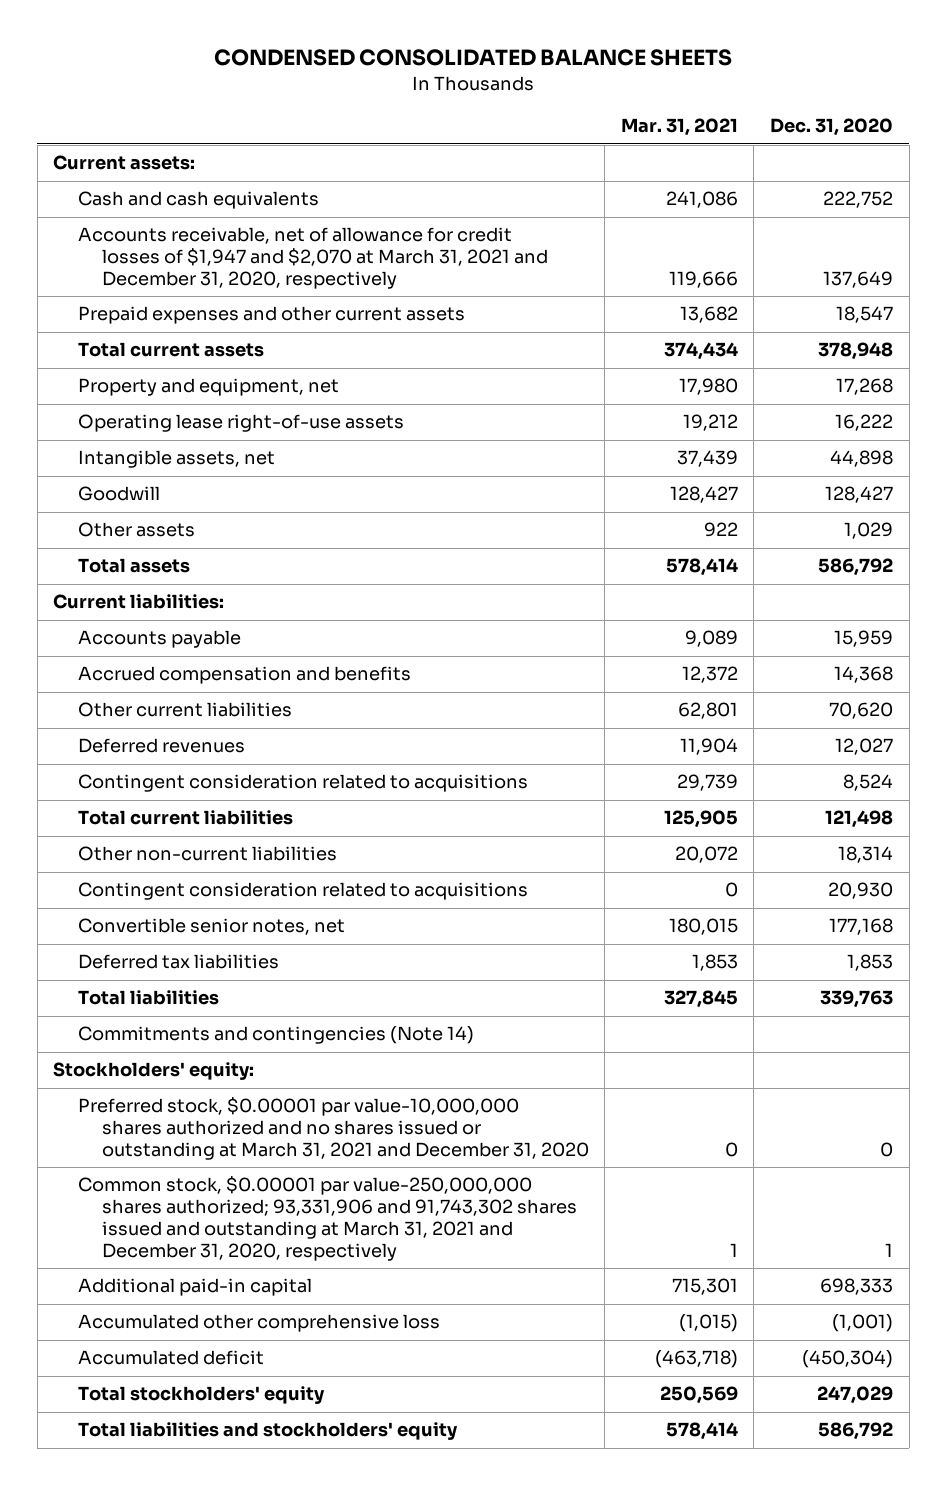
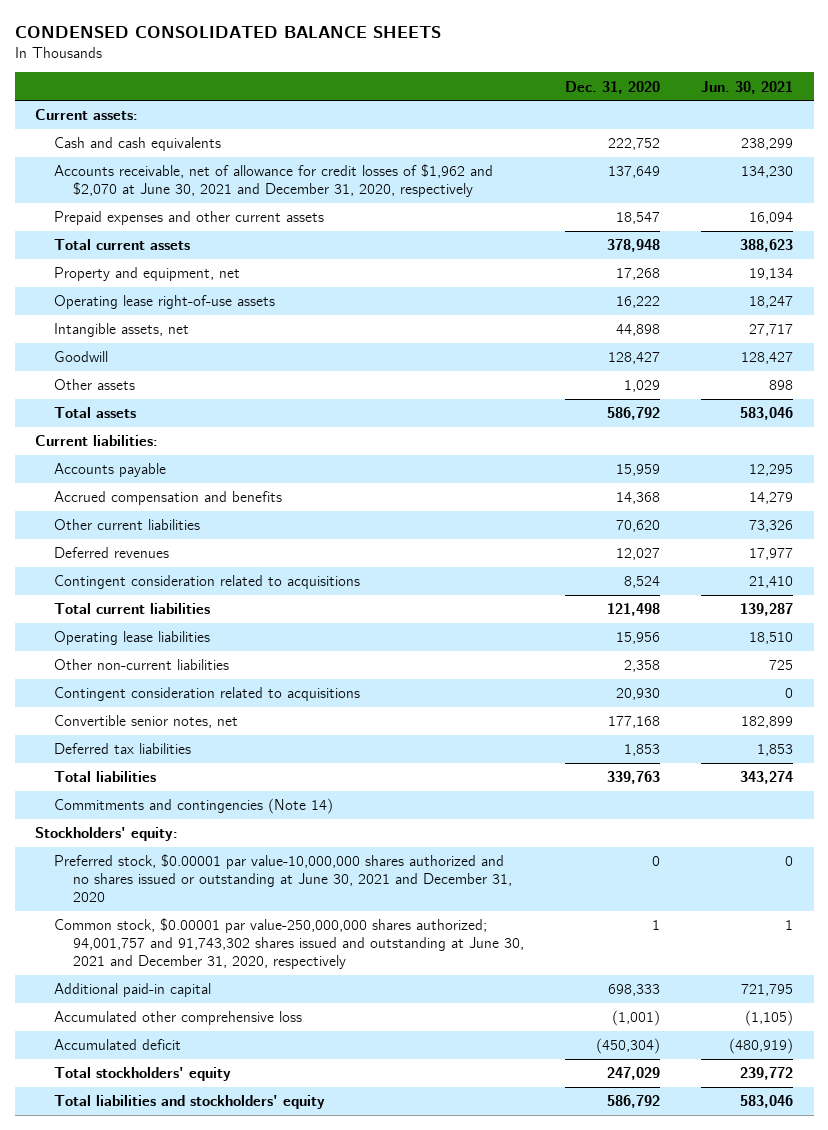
- | Mar. 31, 2021 | Dec. 31, 2020
+ | Dec. 31, 2020 | Jun. 30, 2021
- Accounts receivable, net of allowance for credit losses of $1,947 and $2,070 at March 31, 2021 and December 31, 2020, respectively | 119,666 | 137,649
+ Accounts receivable, net of allowance for credit losses of $1,962 and $2,070 at June 30, 2021 and December 31, 2020, respectively | 137,649 | 134,230
- Other non-current liabilities | 20,072 | 18,314
+ Operating lease liabilities | 15,956 | 18,510
+ Other non-current liabilities | 2,358 | 725
- Preferred stock, $0.00001 par value-10,000,000 shares authorized and no shares issued or outstanding at March 31, 2021 and December 31, 2020 | 0 | 0
- Common stock, $0.00001 par value-250,000,000 shares authorized; 93,331,906 and 91,743,302 shares issued and outstanding at March 31, 2021 and December 31, 2020, respectively | 1 | 1
+ Preferred stock, $0.00001 par value-10,000,000 shares authorized and no shares issued or outstanding at June 30, 2021 and December 31, 2020 | 0 | 0
+ Common stock, $0.00001 par value-250,000,000 shares authorized; 94,001,757 and 91,743,302 shares issued and outstanding at June 30, 2021 and December 31, 2020, respectively | 1 | 1

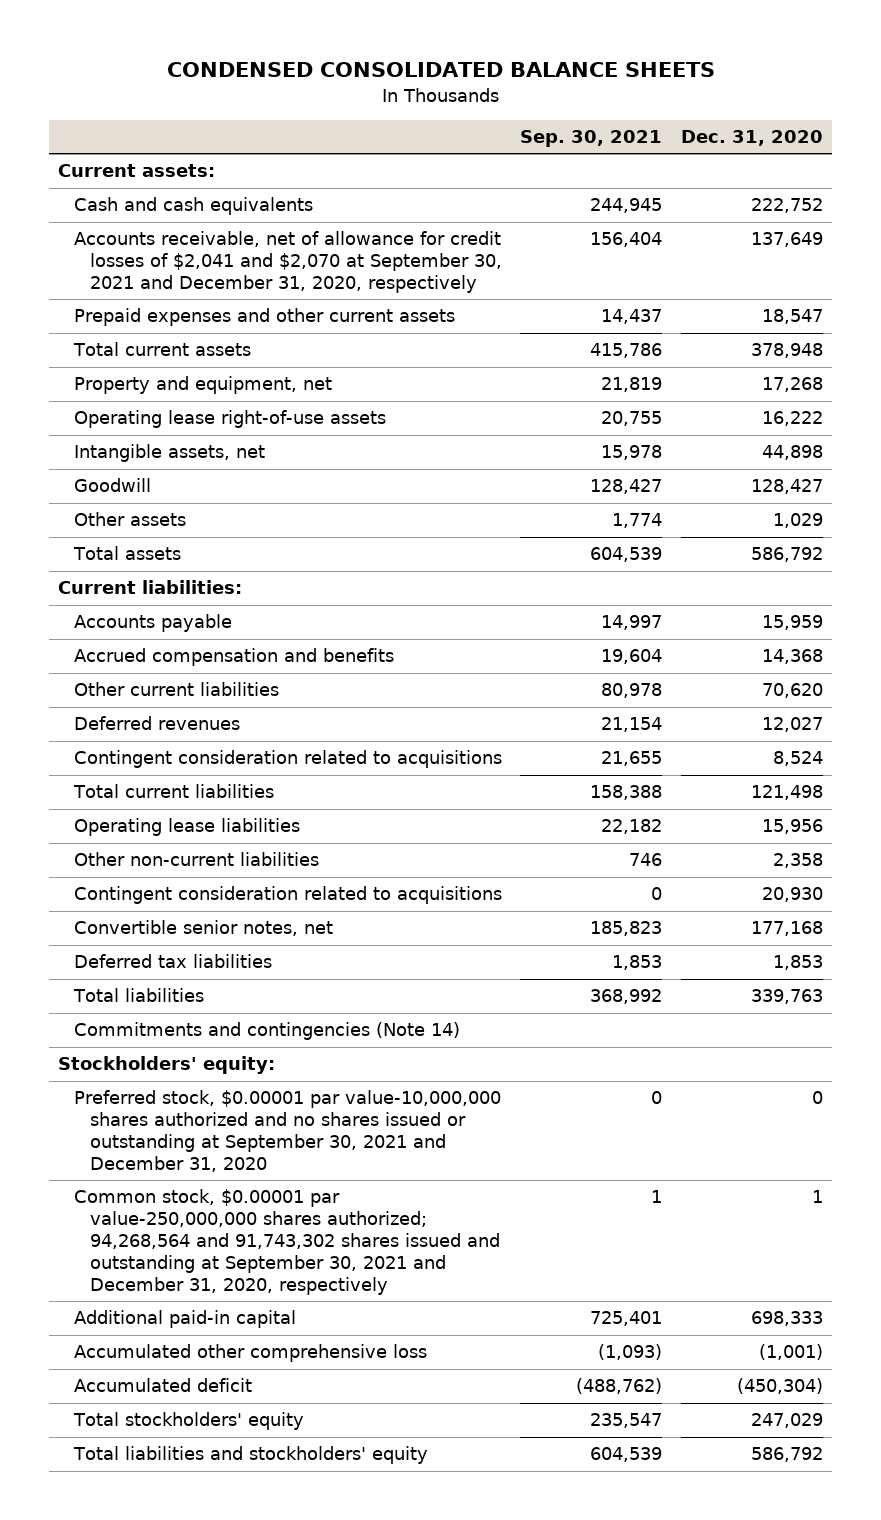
- | Dec. 31, 2020 | Jun. 30, 2021
+ | Sep. 30, 2021 | Dec. 31, 2020
- Accounts receivable, net of allowance for credit losses of $1,962 and $2,070 at June 30, 2021 and December 31, 2020, respectively | 137,649 | 134,230
+ Accounts receivable, net of allowance for credit losses of $2,041 and $2,070 at September 30, 2021 and December 31, 2020, respectively | 156,404 | 137,649
- Preferred stock, $0.00001 par value-10,000,000 shares authorized and no shares issued or outstanding at June 30, 2021 and December 31, 2020 | 0 | 0
- Common stock, $0.00001 par value-250,000,000 shares authorized; 94,001,757 and 91,743,302 shares issued and outstanding at June 30, 2021 and December 31, 2020, respectively | 1 | 1
+ Preferred stock, $0.00001 par value-10,000,000 shares authorized and no shares issued or outstanding at September 30, 2021 and December 31, 2020 | 0 | 0
+ Common stock, $0.00001 par value-250,000,000 shares authorized; 94,268,564 and 91,743,302 shares issued and outstanding at September 30, 2021 and December 31, 2020, respectively | 1 | 1

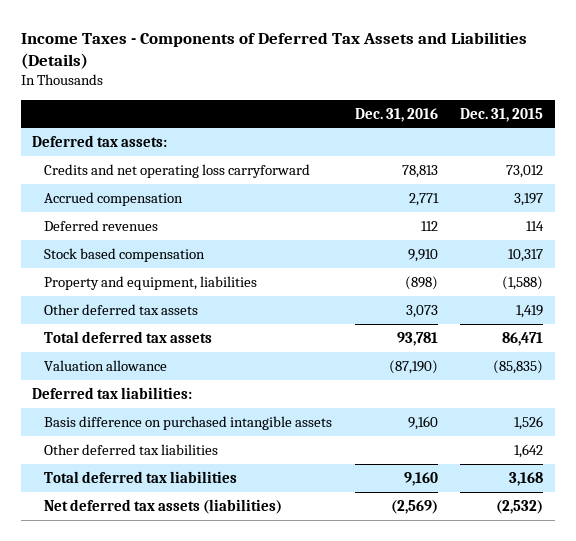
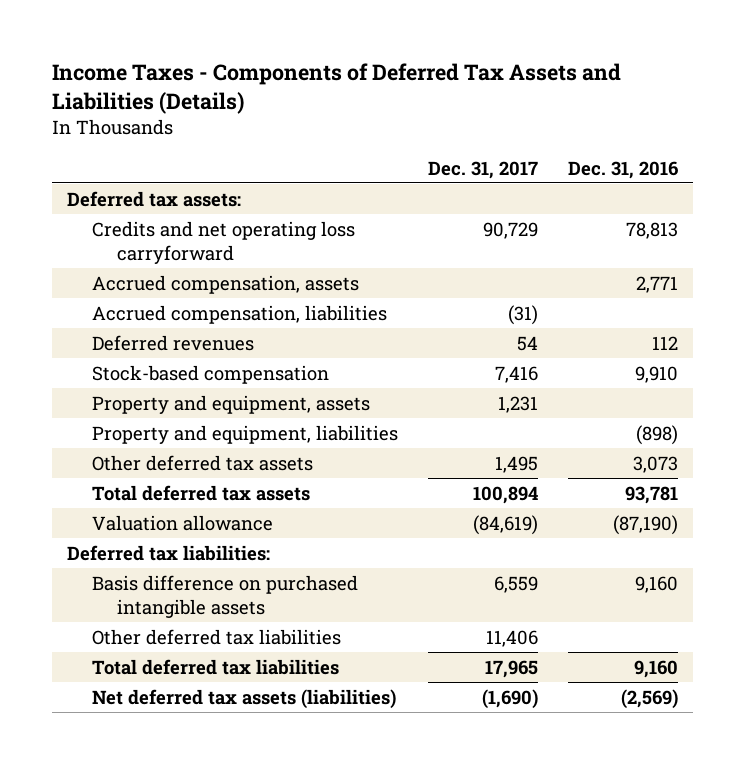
- | Dec. 31, 2016 | Dec. 31, 2015
+ | Dec. 31, 2017 | Dec. 31, 2016
- Accrued compensation | 2,771 | 3,197
+ Accrued compensation, assets | | 2,771
+ Accrued compensation, liabilities | (31) |
- Stock based compensation | 9,910 | 10,317
+ Stock-based compensation | 7,416 | 9,910
+ Property and equipment, assets | 1,231 |

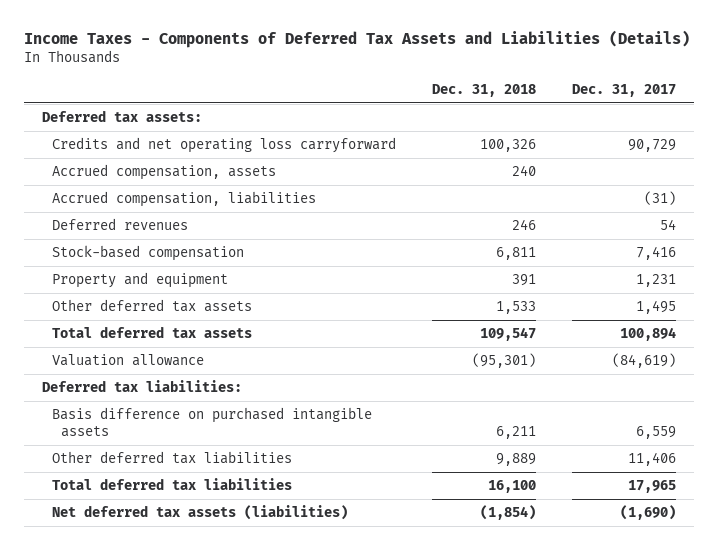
- | Dec. 31, 2017 | Dec. 31, 2016
+ | Dec. 31, 2018 | Dec. 31, 2017
- Property and equipment, assets | 1,231 |
- Property and equipment, liabilities | | (898)
+ Property and equipment | 391 | 1,231

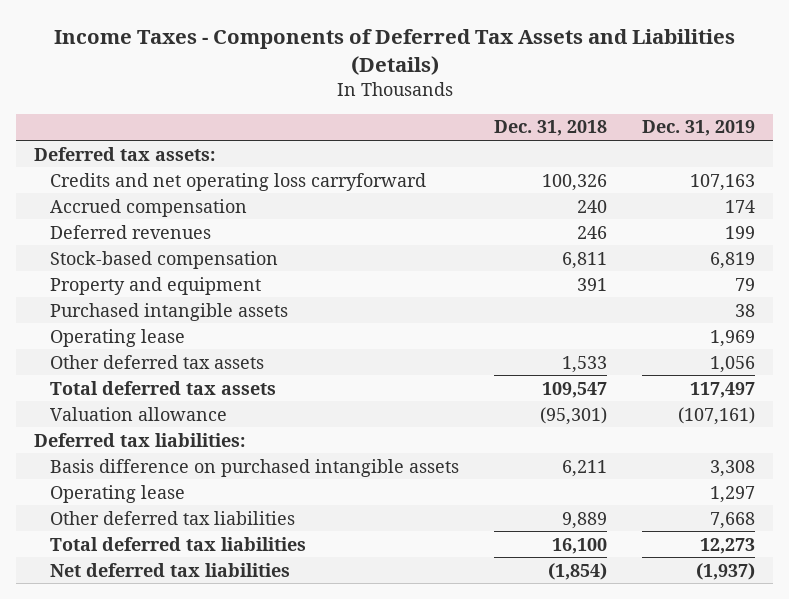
- | Dec. 31, 2018 | Dec. 31, 2017
+ | Dec. 31, 2018 | Dec. 31, 2019
- Accrued compensation, assets | 240 |
- Accrued compensation, liabilities | | (31)
+ Accrued compensation | 240 | 174
+ Purchased intangible assets | | 38
+ Operating lease | | 1,969
+ Operating lease | | 1,297
- Net deferred tax assets (liabilities) | (1,854) | (1,690)
+ Net deferred tax liabilities | (1,854) | (1,937)

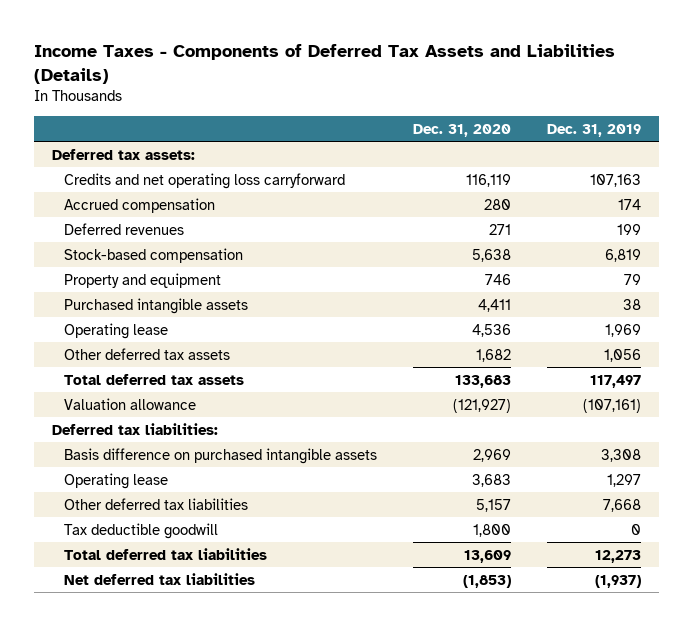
- | Dec. 31, 2018 | Dec. 31, 2019
+ | Dec. 31, 2020 | Dec. 31, 2019
+ Tax deductible goodwill | 1,800 | 0

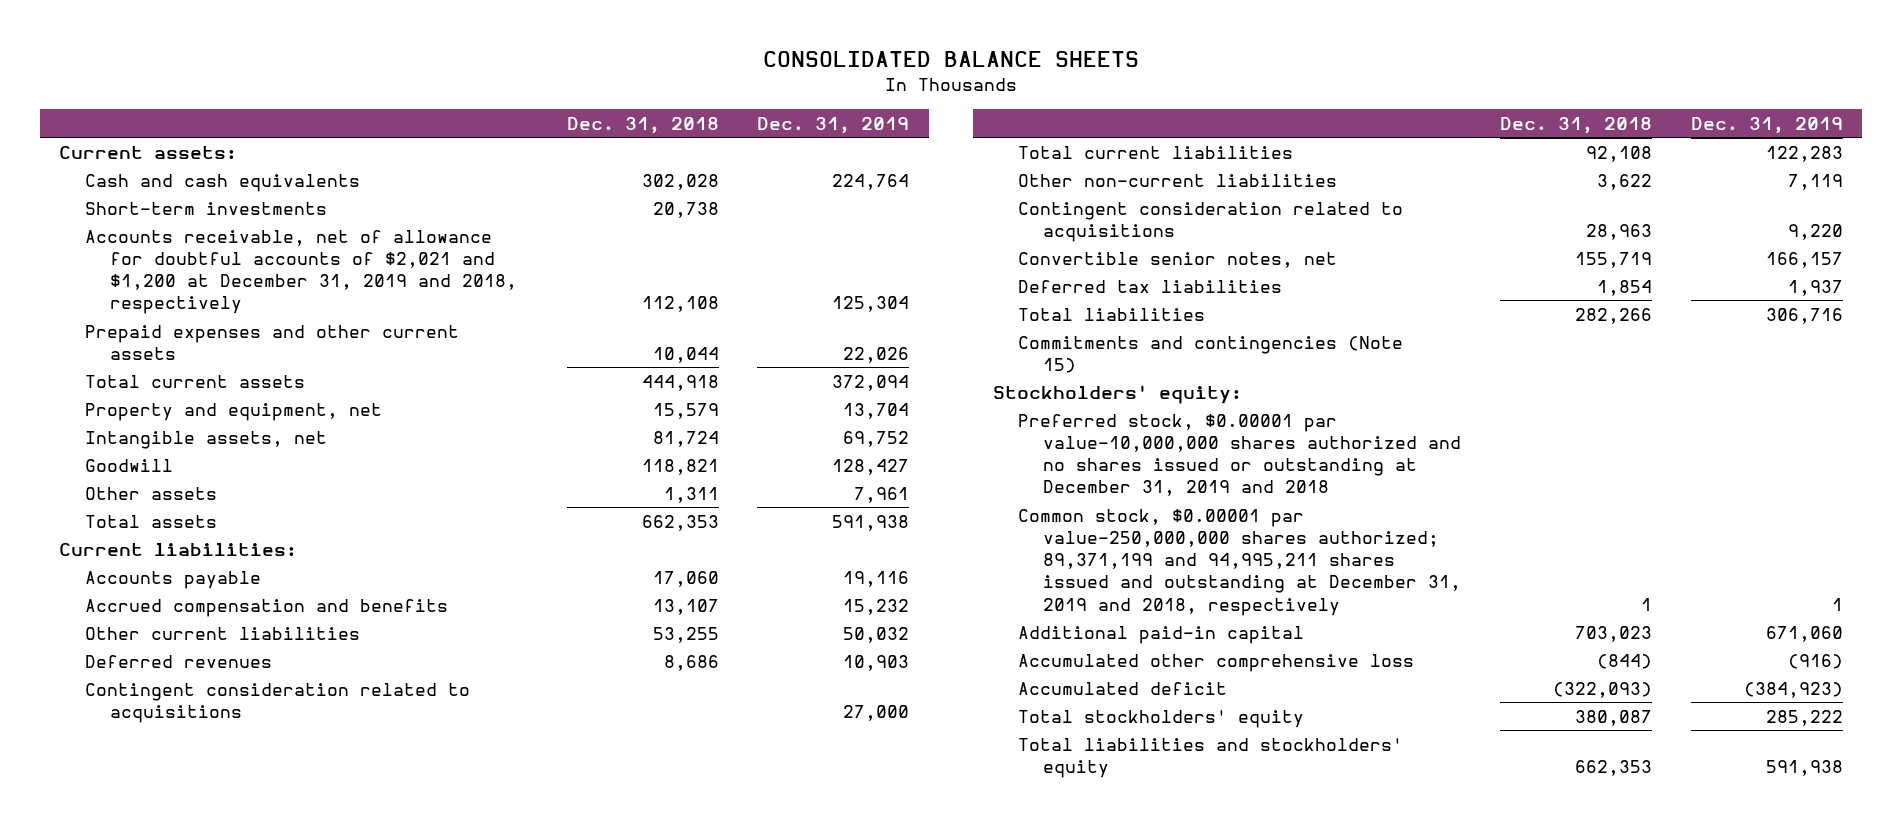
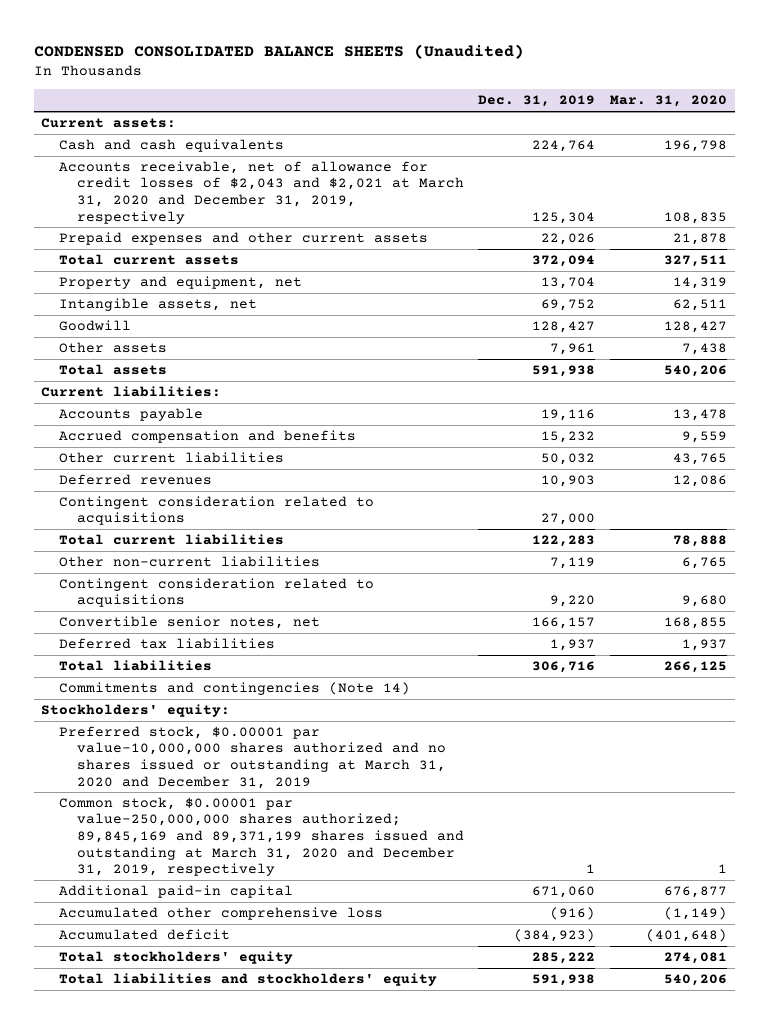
- CONSOLIDATED BALANCE SHEETS
+ CONDENSED CONSOLIDATED BALANCE SHEETS (Unaudited)
- | Dec. 31, 2018 | Dec. 31, 2019
+ | Dec. 31, 2019 | Mar. 31, 2020
- Short-term investments | 20,738 |
- Accounts receivable, net of allowance for doubtful accounts of $2,021 and $1,200 at December 31, 2019 and 2018, respectively | 112,108 | 125,304
+ Accounts receivable, net of allowance for credit losses of $2,043 and $2,021 at March 31, 2020 and December 31, 2019, respectively | 125,304 | 108,835
- Commitments and contingencies (Note 15)
+ Commitments and contingencies (Note 14)
- Preferred stock, $0.00001 par value-10,000,000 shares authorized and no shares issued or outstanding at December 31, 2019 and 2018
- Common stock, $0.00001 par value-250,000,000 shares authorized; 89,371,199 and 94,995,211 shares issued and outstanding at December 31, 2019 and 2018, respectively | 1 | 1
+ Preferred stock, $0.00001 par value-10,000,000 shares authorized and no shares issued or outstanding at March 31, 2020 and December 31, 2019
+ Common stock, $0.00001 par value-250,000,000 shares authorized; 89,845,169 and 89,371,199 shares issued and outstanding at March 31, 2020 and December 31, 2019, respectively | 1 | 1

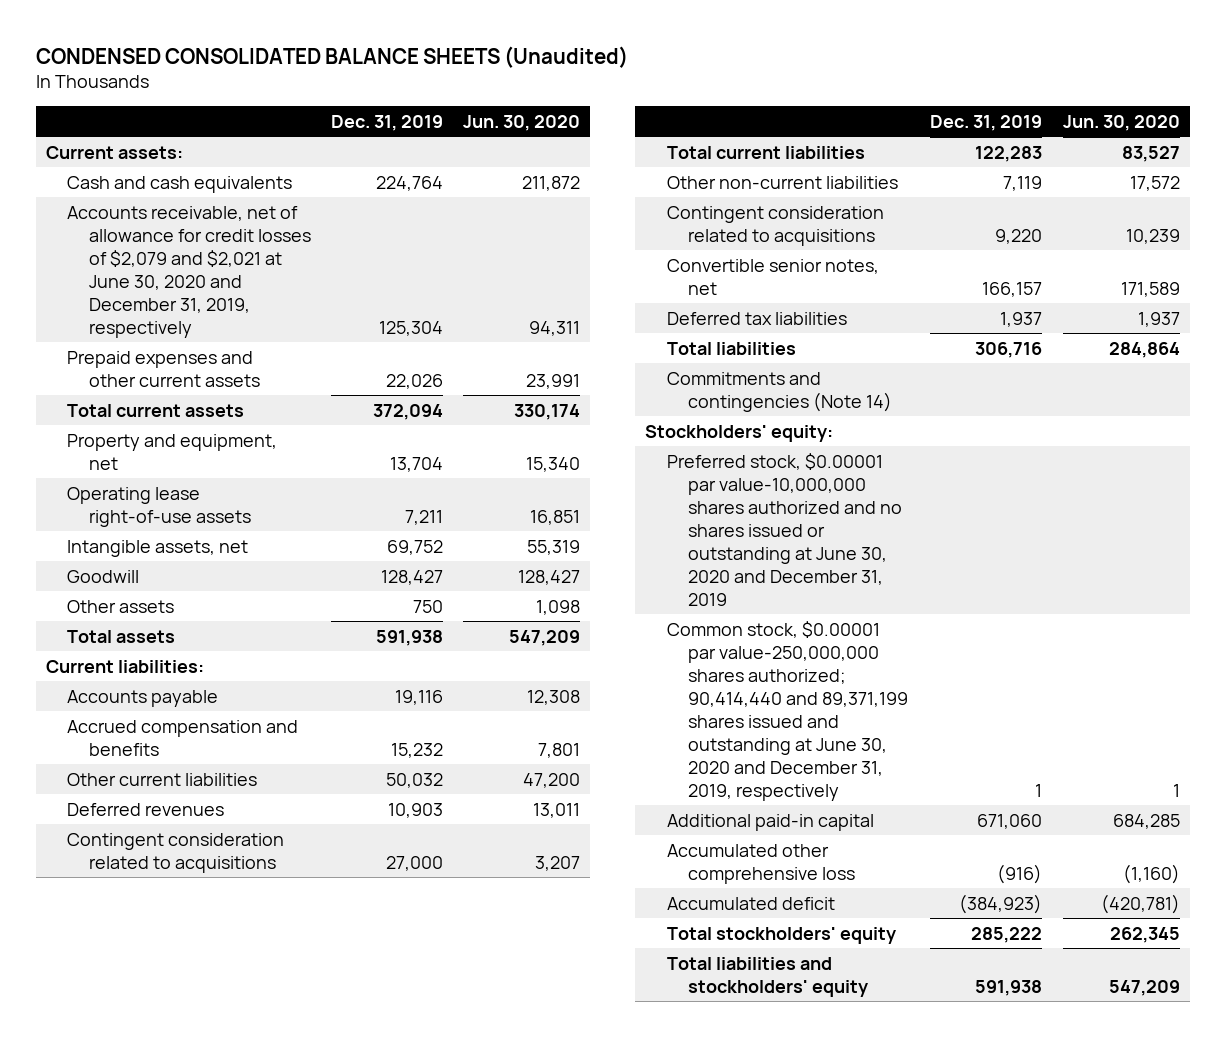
- | Dec. 31, 2019 | Mar. 31, 2020
+ | Dec. 31, 2019 | Jun. 30, 2020
- Accounts receivable, net of allowance for credit losses of $2,043 and $2,021 at March 31, 2020 and December 31, 2019, respectively | 125,304 | 108,835
+ Accounts receivable, net of allowance for credit losses of $2,079 and $2,021 at June 30, 2020 and December 31, 2019, respectively | 125,304 | 94,311
+ Operating lease right-of-use assets | 7,211 | 16,851
- Other assets | 7,961 | 7,438
+ Other assets | 750 | 1,098
- Preferred stock, $0.00001 par value-10,000,000 shares authorized and no shares issued or outstanding at March 31, 2020 and December 31, 2019
- Common stock, $0.00001 par value-250,000,000 shares authorized; 89,845,169 and 89,371,199 shares issued and outstanding at March 31, 2020 and December 31, 2019, respectively | 1 | 1
+ Preferred stock, $0.00001 par value-10,000,000 shares authorized and no shares issued or outstanding at June 30, 2020 and December 31, 2019
+ Common stock, $0.00001 par value-250,000,000 shares authorized; 90,414,440 and 89,371,199 shares issued and outstanding at June 30, 2020 and December 31, 2019, respectively | 1 | 1

